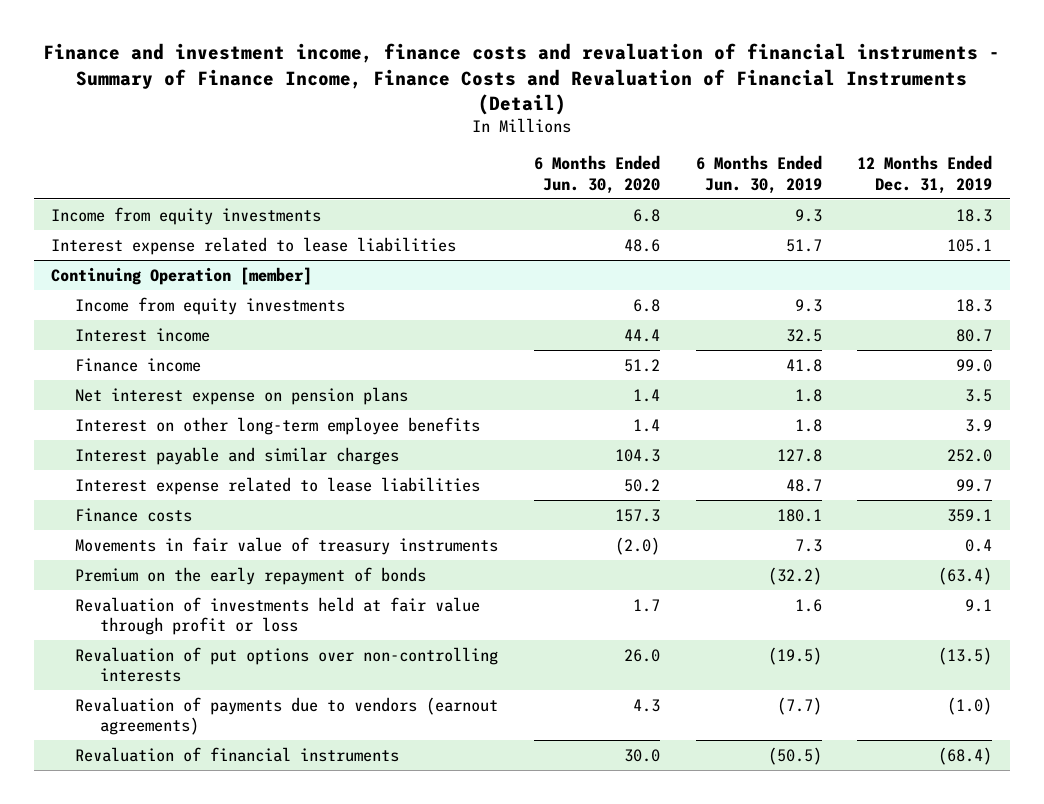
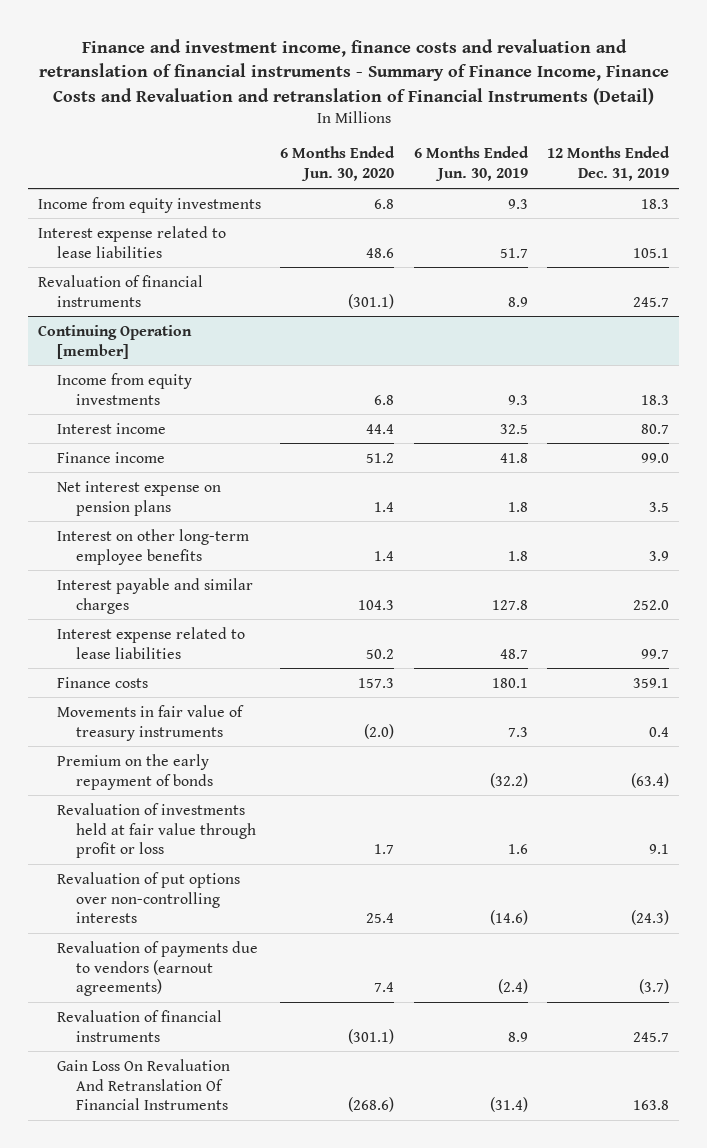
- Finance and investment income, finance costs and revaluation of financial instruments - Summary of Finance Income, Finance Costs and Revaluation of Financial Instruments (Detail)
+ Finance and investment income, finance costs and revaluation and retranslation of financial instruments - Summary of Finance Income, Finance Costs and Revaluation and retranslation of Financial Instruments (Detail)
+ Revaluation of financial instruments | (301.1) | 8.9 | 245.7
@ Continuing Operation [member]
- Revaluation of put options over non-controlling interests | 26.0 | (19.5) | (13.5)
- Revaluation of payments due to vendors (earnout agreements) | 4.3 | (7.7) | (1.0)
- Revaluation of financial instruments | 30.0 | (50.5) | (68.4)
+ Revaluation of put options over non-controlling interests | 25.4 | (14.6) | (24.3)
+ Revaluation of payments due to vendors (earnout agreements) | 7.4 | (2.4) | (3.7)
+ Revaluation of financial instruments | (301.1) | 8.9 | 245.7
+ Gain Loss On Revaluation And Retranslation Of Financial Instruments | (268.6) | (31.4) | 163.8

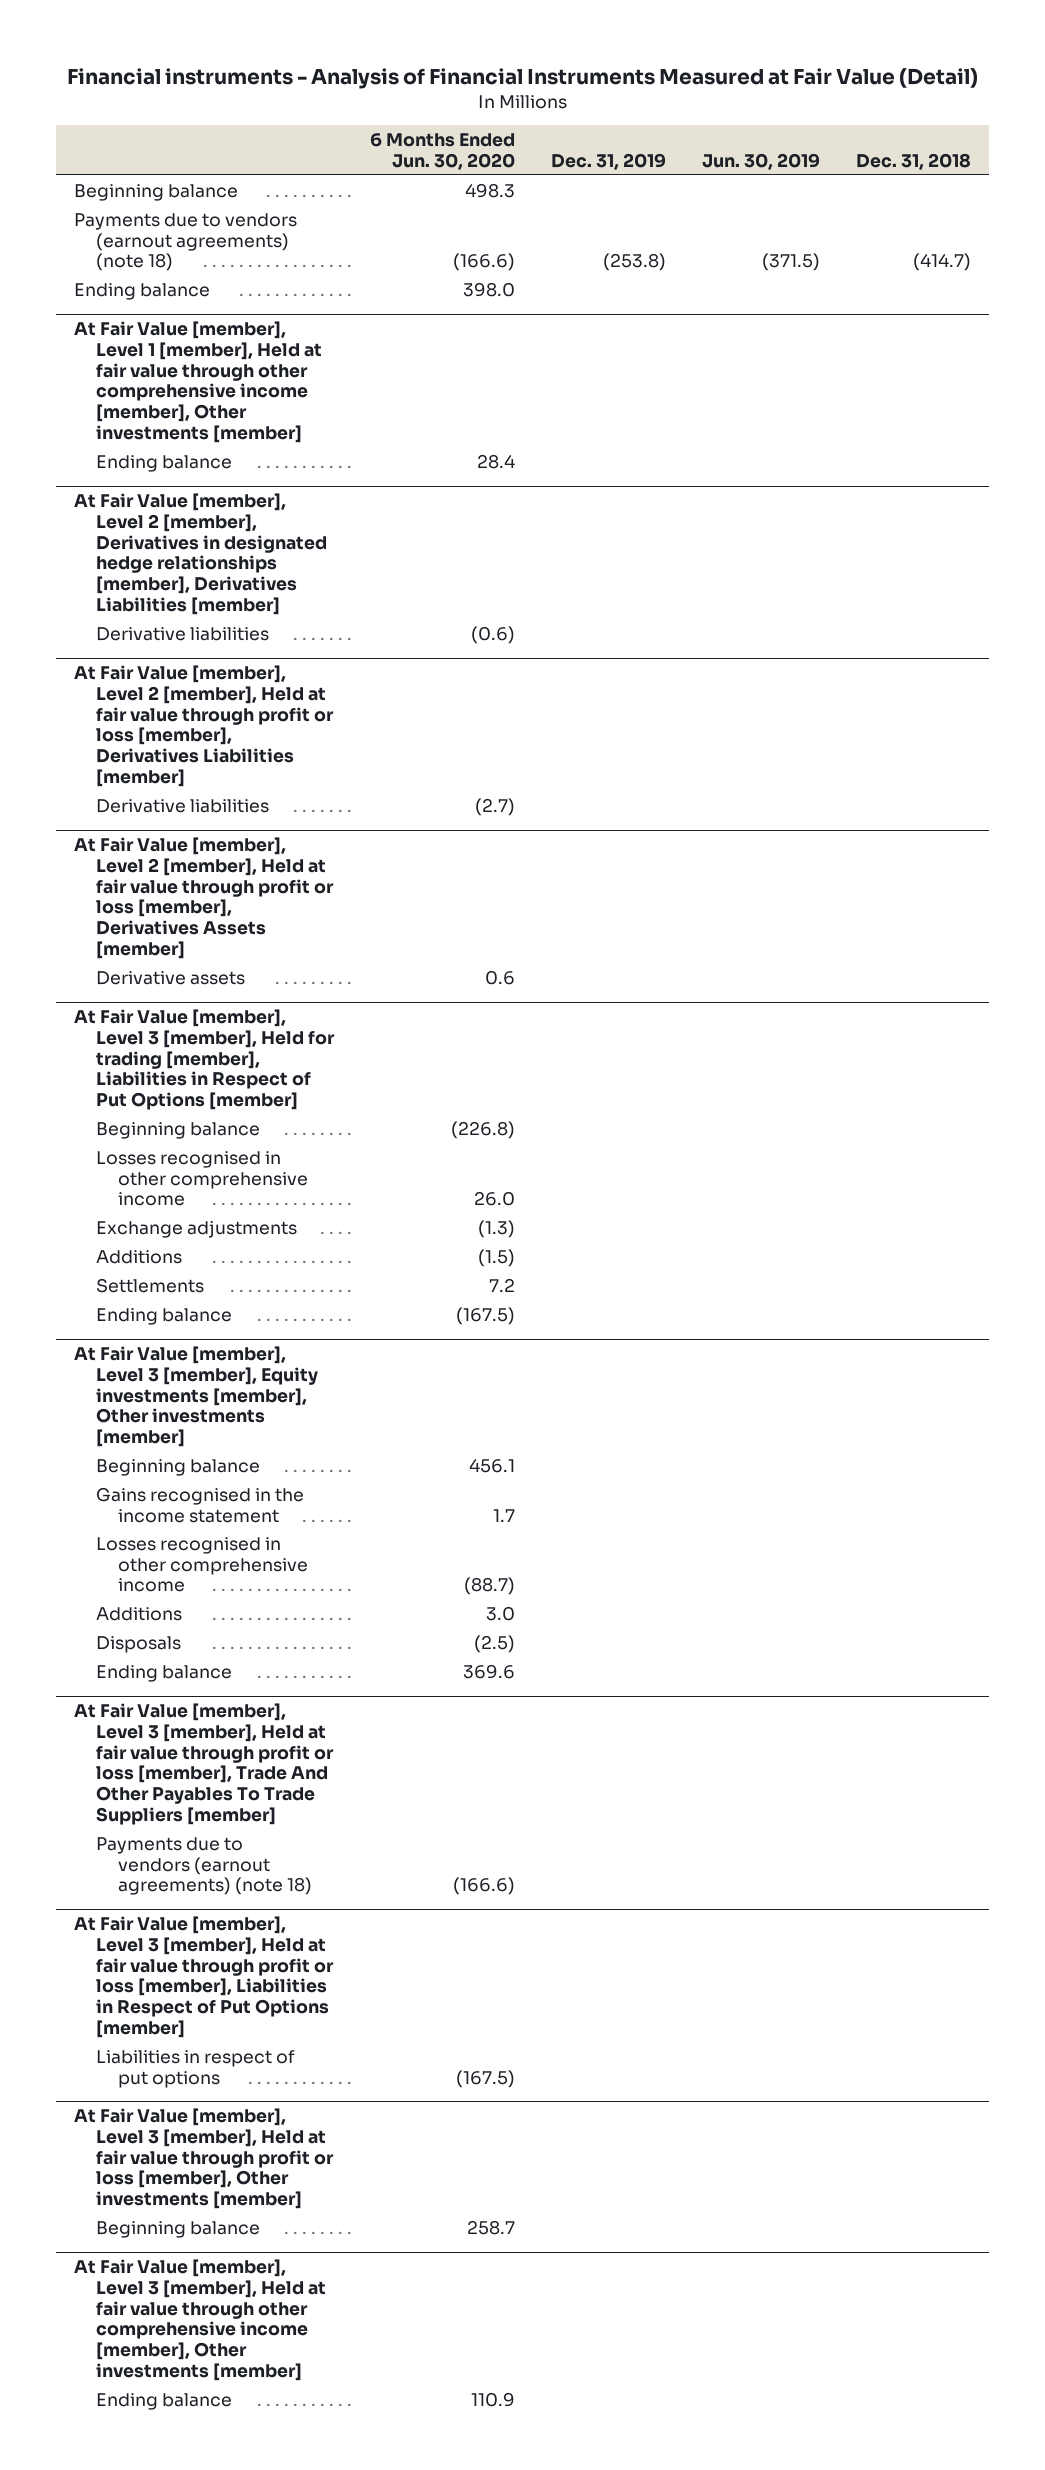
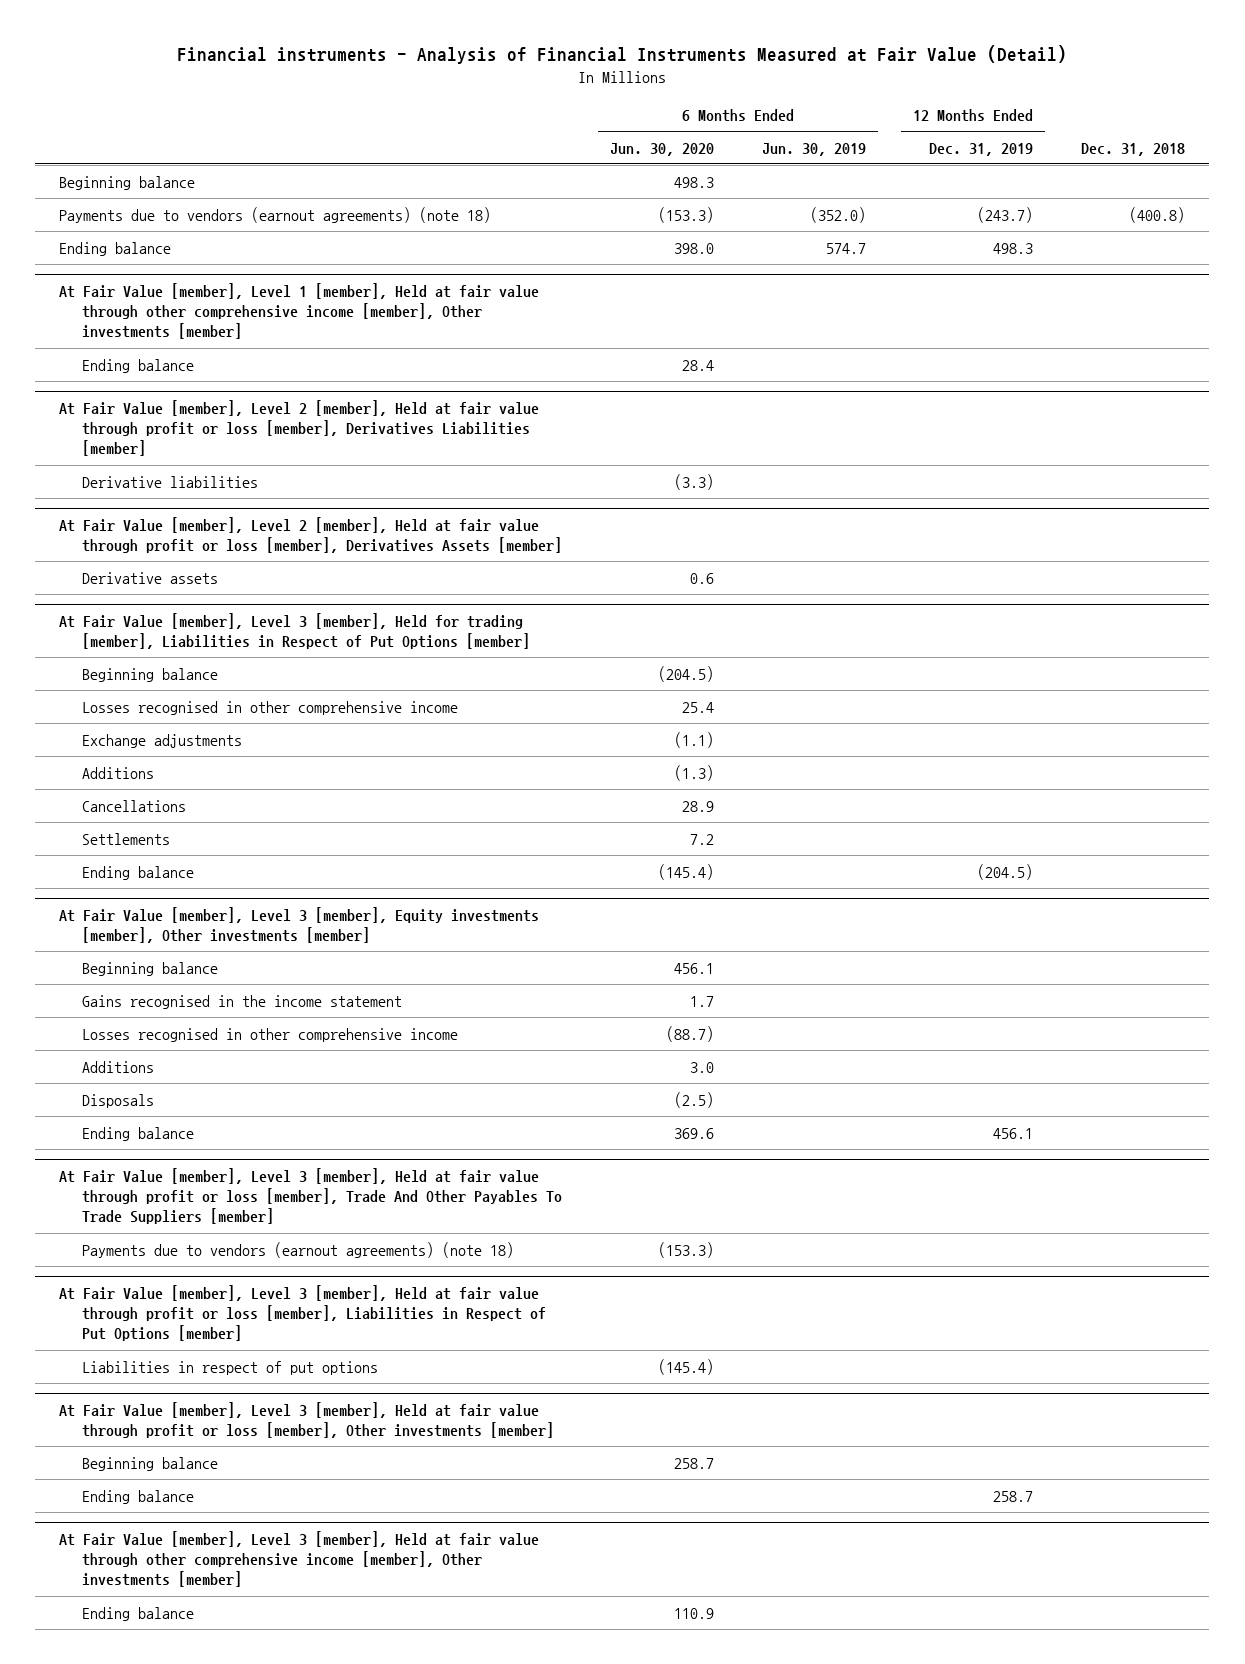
- | 6 Months Ended Jun. 30, 2020 | Dec. 31, 2019 | Jun. 30, 2019 | Dec. 31, 2018
+ | 6 Months Ended Jun. 30, 2020 | 6 Months Ended Jun. 30, 2019 | 12 Months Ended Dec. 31, 2019 | Dec. 31, 2018
- Payments due to vendors (earnout agreements) (note 18) | (166.6) | (253.8) | (371.5) | (414.7)
+ Payments due to vendors (earnout agreements) (note 18) | (153.3) | (352.0) | (243.7) | (400.8)
- At Fair Value [member], Level 2 [member], Derivatives in designated hedge relationships [member], Derivatives Liabilities [member]
- Derivative liabilities | (0.6) | | |
@ At Fair Value [member], Level 2 [member], Held at fair value through profit or loss [member], Derivatives Liabilities [member]
- Derivative liabilities | (2.7) | | |
+ Derivative liabilities | (3.3) | | |
@ At Fair Value [member], Level 3 [member], Held for trading [member], Liabilities in Respect of Put Options [member]
- Beginning balance | (226.8) | | |
- Losses recognised in other comprehensive income | 26.0 | | |
- Exchange adjustments | (1.3) | | |
- Additions | (1.5) | | |
+ Beginning balance | (204.5) | | |
+ Losses recognised in other comprehensive income | 25.4 | | |
+ Exchange adjustments | (1.1) | | |
+ Additions | (1.3) | | |
+ Cancellations | 28.9 | | |
- Ending balance | (167.5) | | |
+ Ending balance | (145.4) | | (204.5) |
@ At Fair Value [member], Level 3 [member], Held at fair value through profit or loss [member], Trade And Other Payables To Trade Suppliers [member]
- Payments due to vendors (earnout agreements) (note 18) | (166.6) | | |
+ Payments due to vendors (earnout agreements) (note 18) | (153.3) | | |
@ At Fair Value [member], Level 3 [member], Held at fair value through profit or loss [member], Liabilities in Respect of Put Options [member]
- Liabilities in respect of put options | (167.5) | | |
+ Liabilities in respect of put options | (145.4) | | |
@ At Fair Value [member], Level 3 [member], Held at fair value through profit or loss [member], Other investments [member]
+ Ending balance | | | 258.7 |

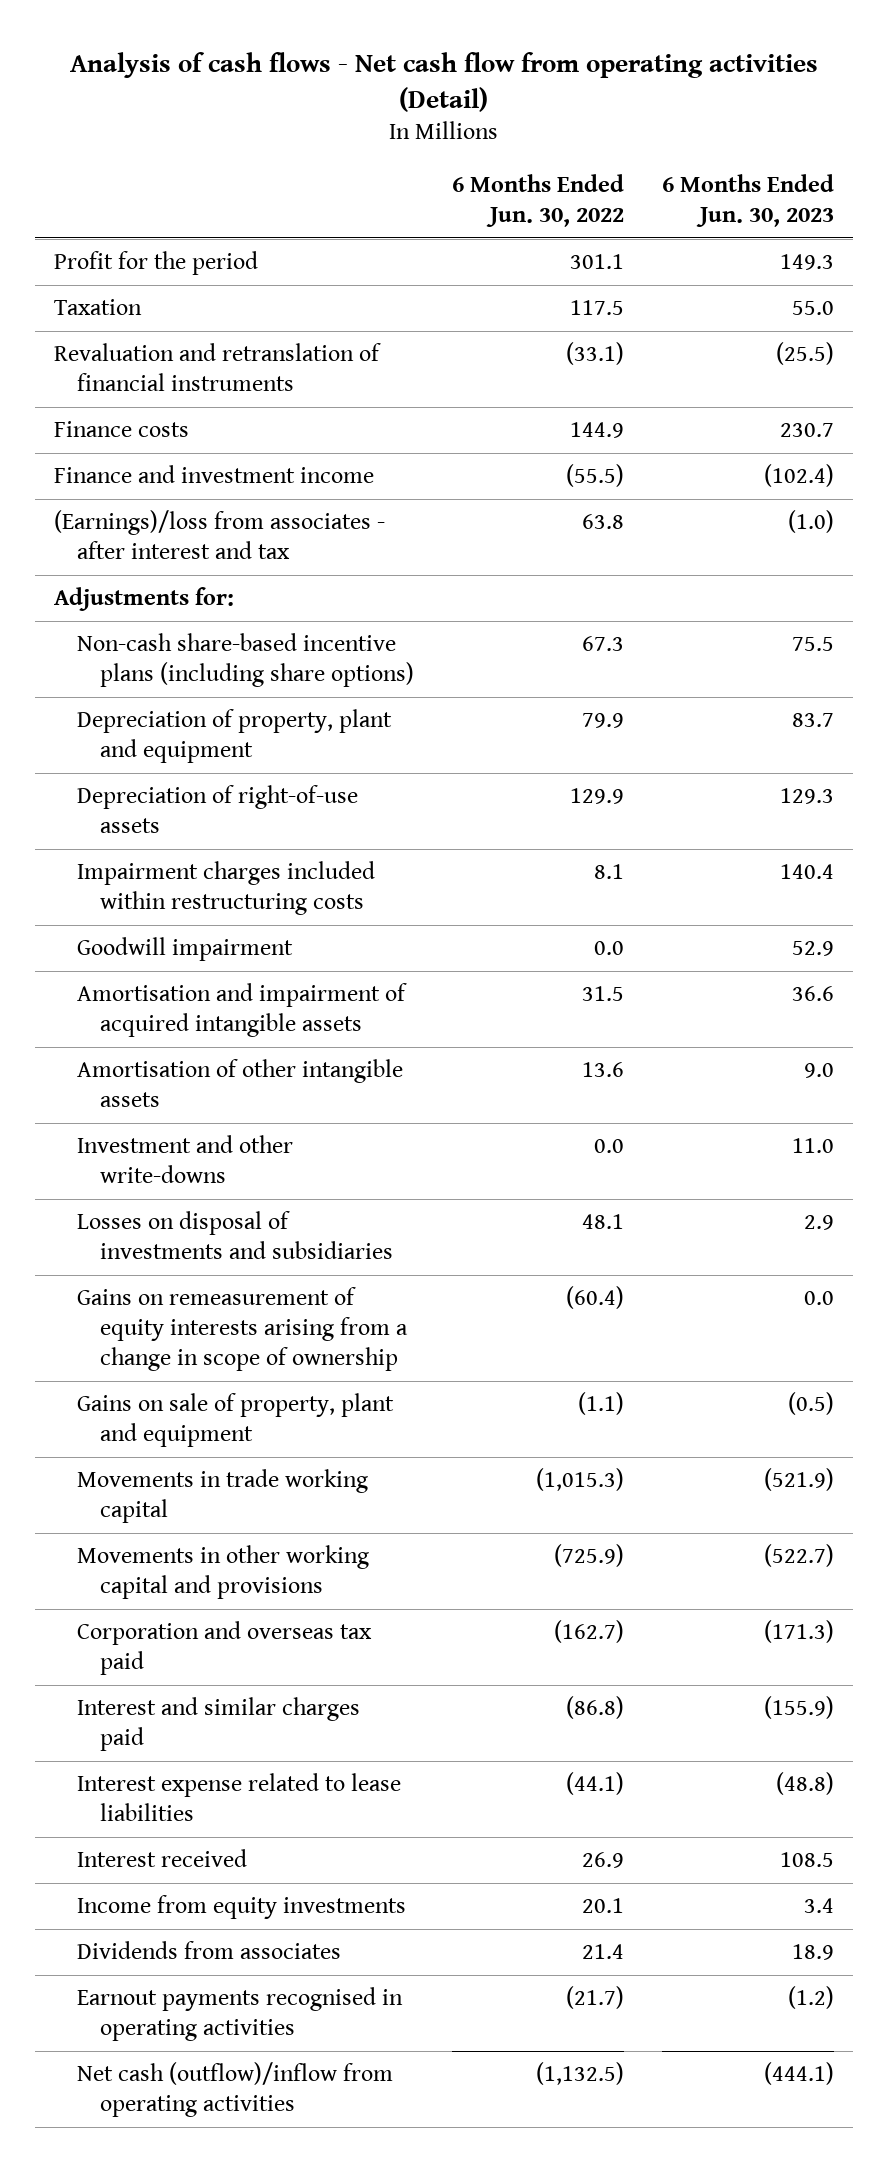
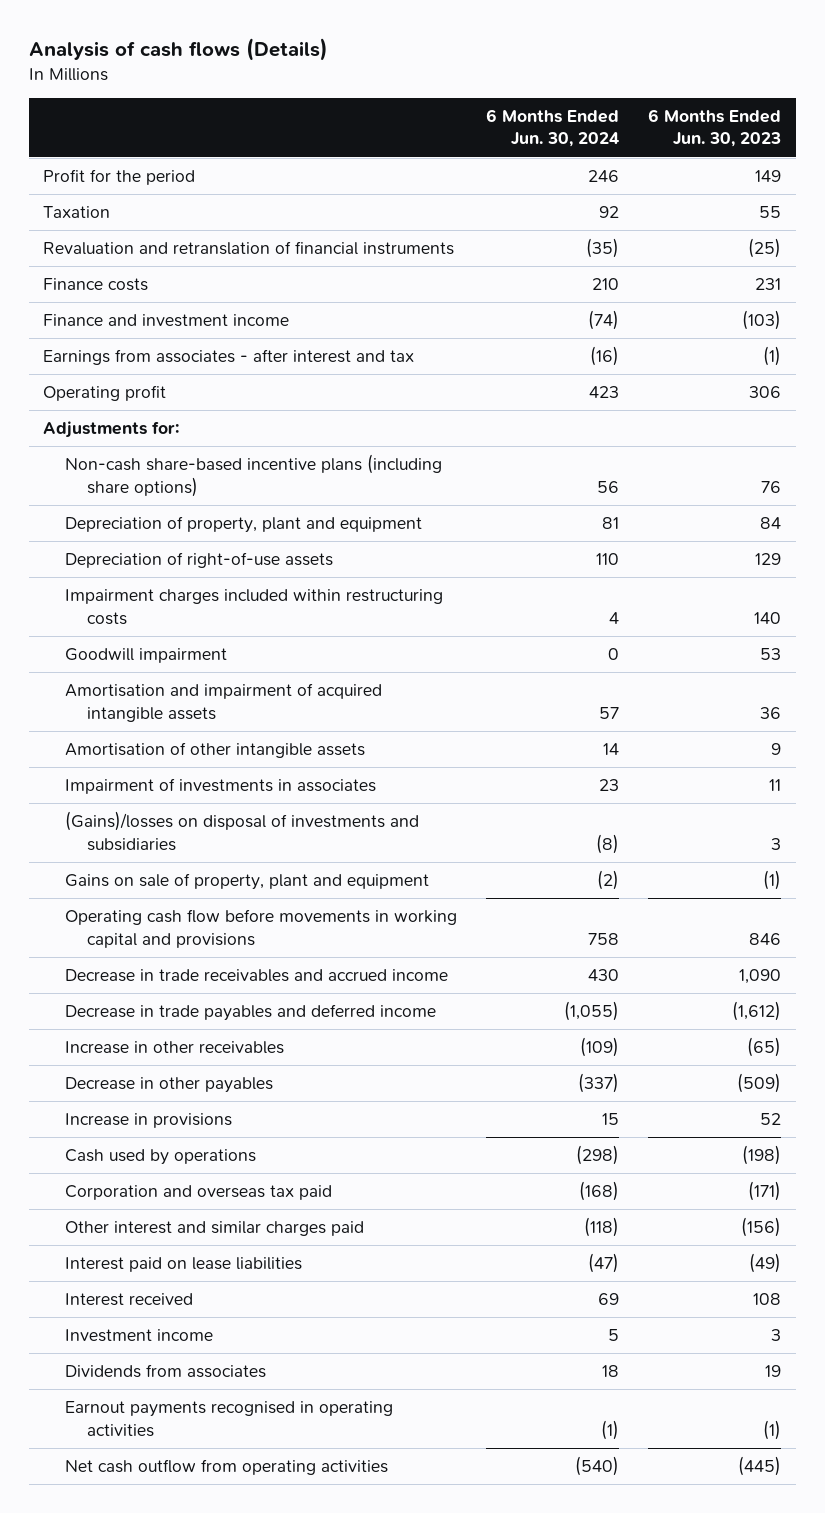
- Analysis of cash flows - Net cash flow from operating activities (Detail)
+ Analysis of cash flows (Details)
- | 6 Months Ended Jun. 30, 2022 | 6 Months Ended Jun. 30, 2023
+ | 6 Months Ended Jun. 30, 2024 | 6 Months Ended Jun. 30, 2023
- Profit for the period | 301.1 | 149.3
- Taxation | 117.5 | 55.0
- Revaluation and retranslation of financial instruments | (33.1) | (25.5)
- Finance costs | 144.9 | 230.7
- Finance and investment income | (55.5) | (102.4)
- (Earnings)/loss from associates - after interest and tax | 63.8 | (1.0)
+ Profit for the period | 246 | 149
+ Taxation | 92 | 55
+ Revaluation and retranslation of financial instruments | (35) | (25)
+ Finance costs | 210 | 231
+ Finance and investment income | (74) | (103)
+ Earnings from associates - after interest and tax | (16) | (1)
+ Operating profit | 423 | 306
- Non-cash share-based incentive plans (including share options) | 67.3 | 75.5
- Depreciation of property, plant and equipment | 79.9 | 83.7
- Depreciation of right-of-use assets | 129.9 | 129.3
- Impairment charges included within restructuring costs | 8.1 | 140.4
- Goodwill impairment | 0.0 | 52.9
- Amortisation and impairment of acquired intangible assets | 31.5 | 36.6
- Amortisation of other intangible assets | 13.6 | 9.0
- Investment and other write-downs | 0.0 | 11.0
- Losses on disposal of investments and subsidiaries | 48.1 | 2.9
- Gains on remeasurement of equity interests arising from a change in scope of ownership | (60.4) | 0.0
- Gains on sale of property, plant and equipment | (1.1) | (0.5)
- Movements in trade working capital | (1,015.3) | (521.9)
- Movements in other working capital and provisions | (725.9) | (522.7)
- Corporation and overseas tax paid | (162.7) | (171.3)
- Interest and similar charges paid | (86.8) | (155.9)
- Interest expense related to lease liabilities | (44.1) | (48.8)
- Interest received | 26.9 | 108.5
- Income from equity investments | 20.1 | 3.4
- Dividends from associates | 21.4 | 18.9
- Earnout payments recognised in operating activities | (21.7) | (1.2)
- Net cash (outflow)/inflow from operating activities | (1,132.5) | (444.1)
+ Non-cash share-based incentive plans (including share options) | 56 | 76
+ Depreciation of property, plant and equipment | 81 | 84
+ Depreciation of right-of-use assets | 110 | 129
+ Impairment charges included within restructuring costs | 4 | 140
+ Goodwill impairment | 0 | 53
+ Amortisation and impairment of acquired intangible assets | 57 | 36
+ Amortisation of other intangible assets | 14 | 9
+ Impairment of investments in associates | 23 | 11
+ (Gains)/losses on disposal of investments and subsidiaries | (8) | 3
+ Gains on sale of property, plant and equipment | (2) | (1)
+ Operating cash flow before movements in working capital and provisions | 758 | 846
+ Decrease in trade receivables and accrued income | 430 | 1,090
+ Decrease in trade payables and deferred income | (1,055) | (1,612)
+ Increase in other receivables | (109) | (65)
+ Decrease in other payables | (337) | (509)
+ Increase in provisions | 15 | 52
+ Cash used by operations | (298) | (198)
+ Corporation and overseas tax paid | (168) | (171)
+ Other interest and similar charges paid | (118) | (156)
+ Interest paid on lease liabilities | (47) | (49)
+ Interest received | 69 | 108
+ Investment income | 5 | 3
+ Dividends from associates | 18 | 19
+ Earnout payments recognised in operating activities | (1) | (1)
+ Net cash outflow from operating activities | (540) | (445)

